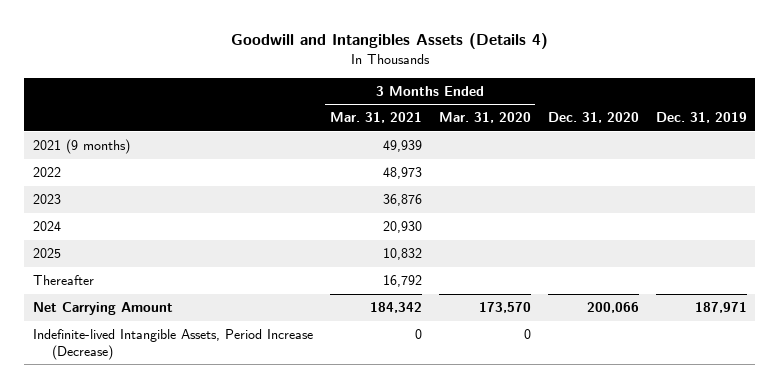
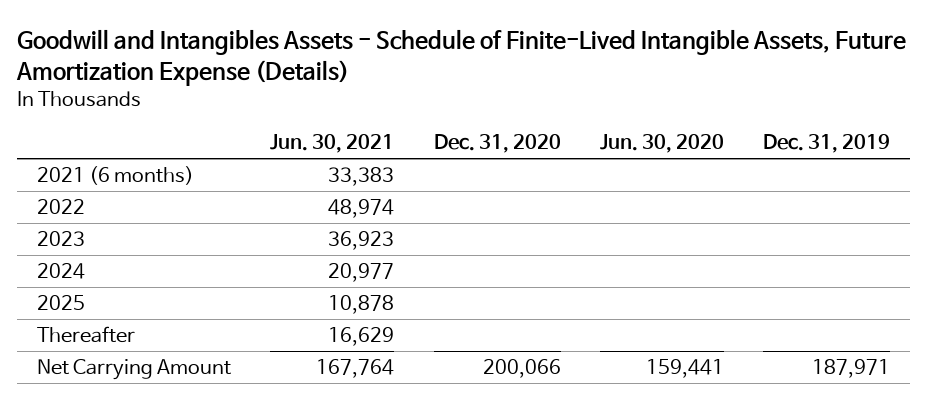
- Goodwill and Intangibles Assets (Details 4)
+ Goodwill and Intangibles Assets - Schedule of Finite-Lived Intangible Assets, Future Amortization Expense (Details)
- | 3 Months Ended Mar. 31, 2021 | 3 Months Ended Mar. 31, 2020 | Dec. 31, 2020 | Dec. 31, 2019
+ | Jun. 30, 2021 | Dec. 31, 2020 | Jun. 30, 2020 | Dec. 31, 2019
- 2021 (9 months) | 49,939 | | |
+ 2021 (6 months) | 33,383 | | |
- Indefinite-lived Intangible Assets, Period Increase (Decrease) | 0 | 0 | |

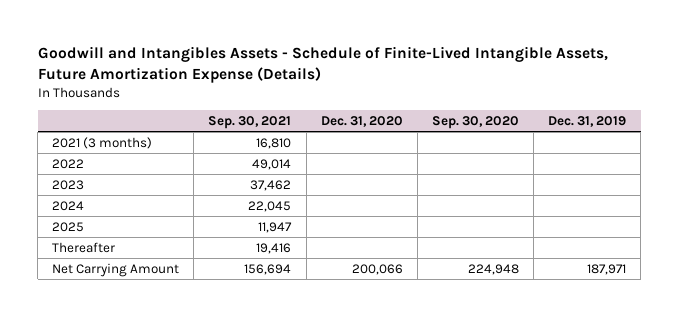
- | Jun. 30, 2021 | Dec. 31, 2020 | Jun. 30, 2020 | Dec. 31, 2019
+ | Sep. 30, 2021 | Dec. 31, 2020 | Sep. 30, 2020 | Dec. 31, 2019
- 2021 (6 months) | 33,383 | | |
+ 2021 (3 months) | 16,810 | | |

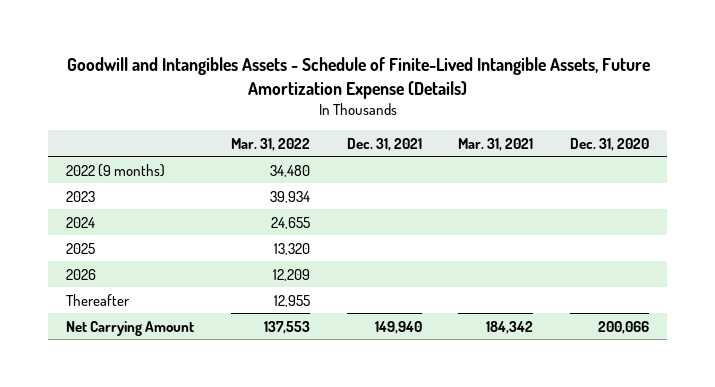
- | Sep. 30, 2021 | Dec. 31, 2020 | Sep. 30, 2020 | Dec. 31, 2019
+ | Mar. 31, 2022 | Dec. 31, 2021 | Mar. 31, 2021 | Dec. 31, 2020
- 2021 (3 months) | 16,810 | | |
- 2022 | 49,014 | | |
+ 2022 (9 months) | 34,480 | | |
+ 2026 | 12,209 | | |

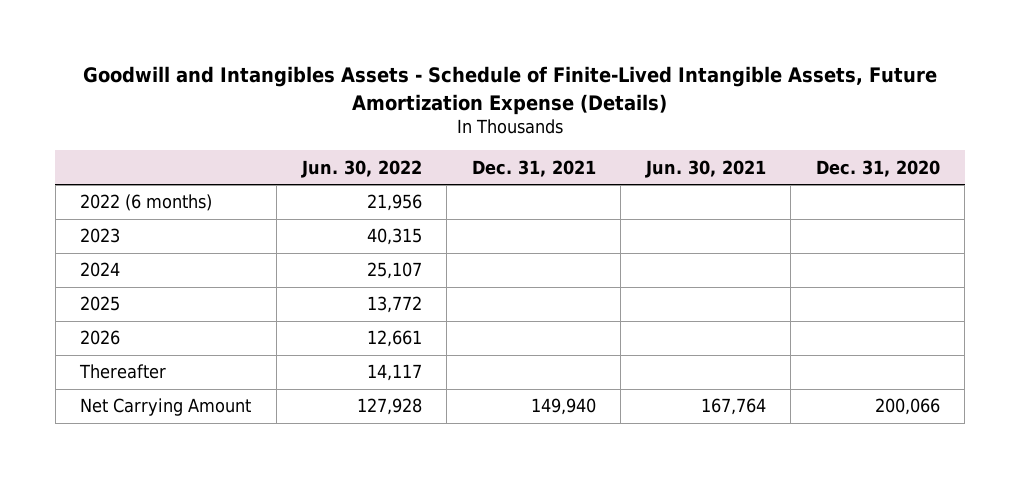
- | Mar. 31, 2022 | Dec. 31, 2021 | Mar. 31, 2021 | Dec. 31, 2020
+ | Jun. 30, 2022 | Dec. 31, 2021 | Jun. 30, 2021 | Dec. 31, 2020
- 2022 (9 months) | 34,480 | | |
+ 2022 (6 months) | 21,956 | | |

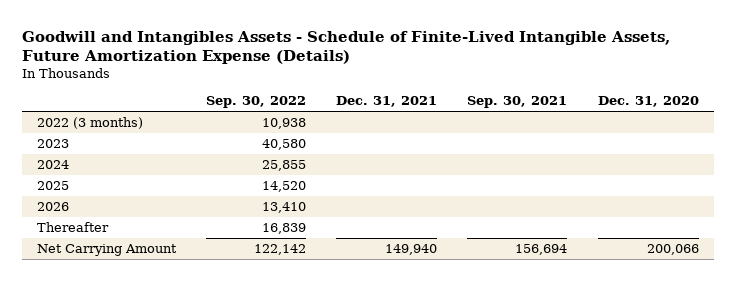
- | Jun. 30, 2022 | Dec. 31, 2021 | Jun. 30, 2021 | Dec. 31, 2020
+ | Sep. 30, 2022 | Dec. 31, 2021 | Sep. 30, 2021 | Dec. 31, 2020
- 2022 (6 months) | 21,956 | | |
+ 2022 (3 months) | 10,938 | | |

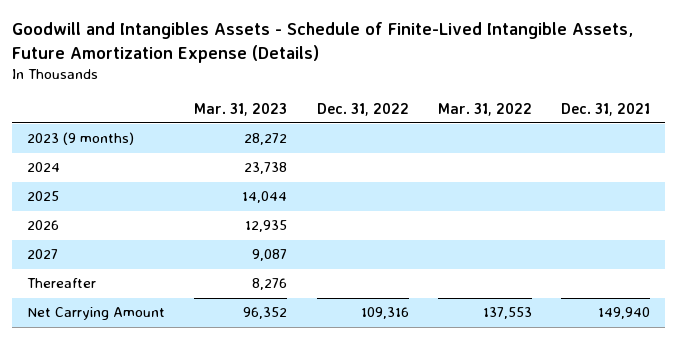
- | Sep. 30, 2022 | Dec. 31, 2021 | Sep. 30, 2021 | Dec. 31, 2020
+ | Mar. 31, 2023 | Dec. 31, 2022 | Mar. 31, 2022 | Dec. 31, 2021
- 2022 (3 months) | 10,938 | | |
- 2023 | 40,580 | | |
+ 2023 (9 months) | 28,272 | | |
+ 2027 | 9,087 | | |

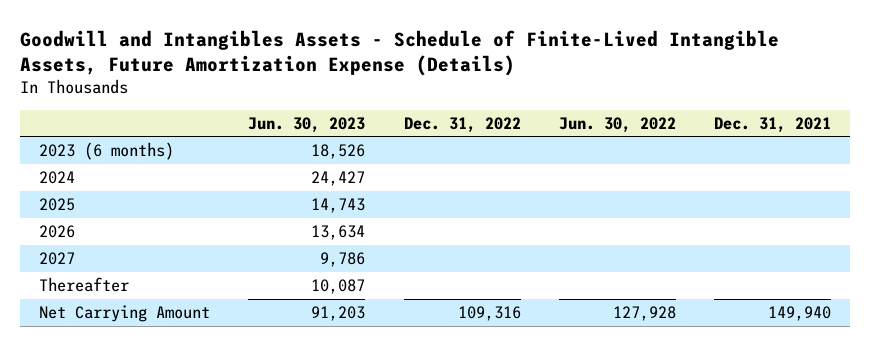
- | Mar. 31, 2023 | Dec. 31, 2022 | Mar. 31, 2022 | Dec. 31, 2021
+ | Jun. 30, 2023 | Dec. 31, 2022 | Jun. 30, 2022 | Dec. 31, 2021
- 2023 (9 months) | 28,272 | | |
+ 2023 (6 months) | 18,526 | | |

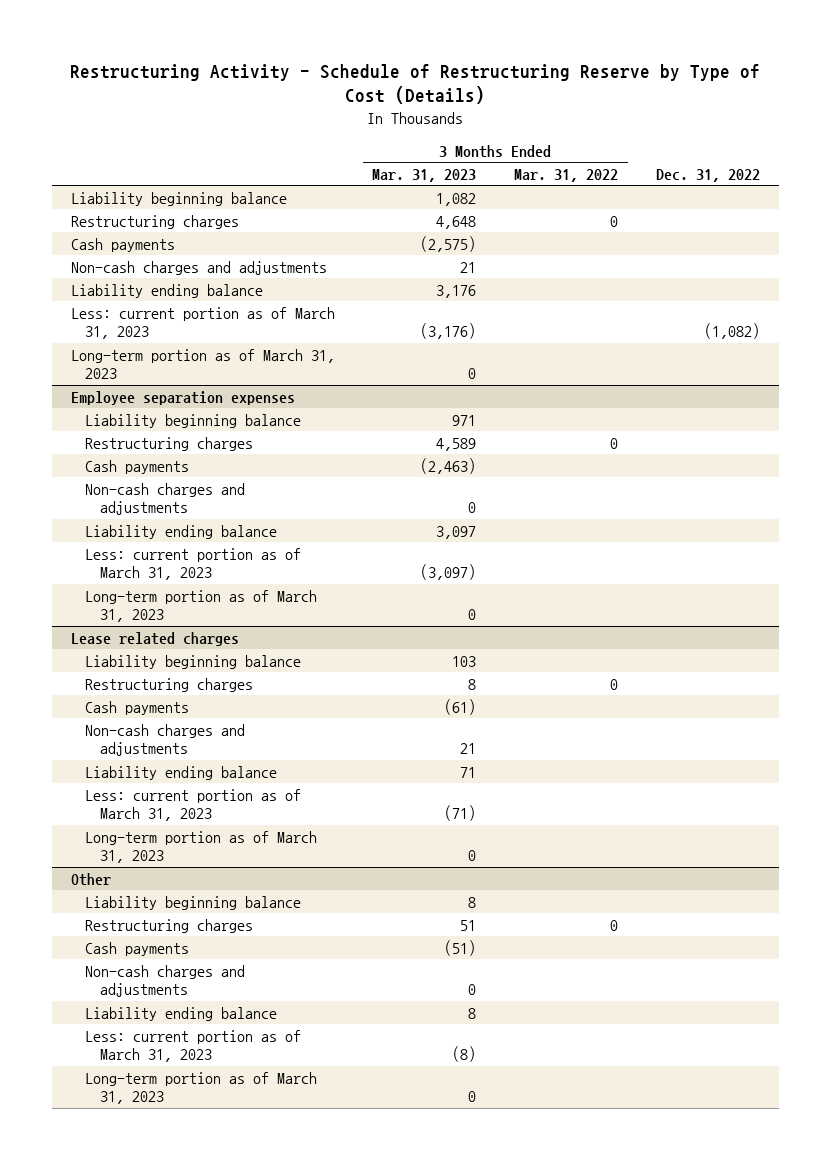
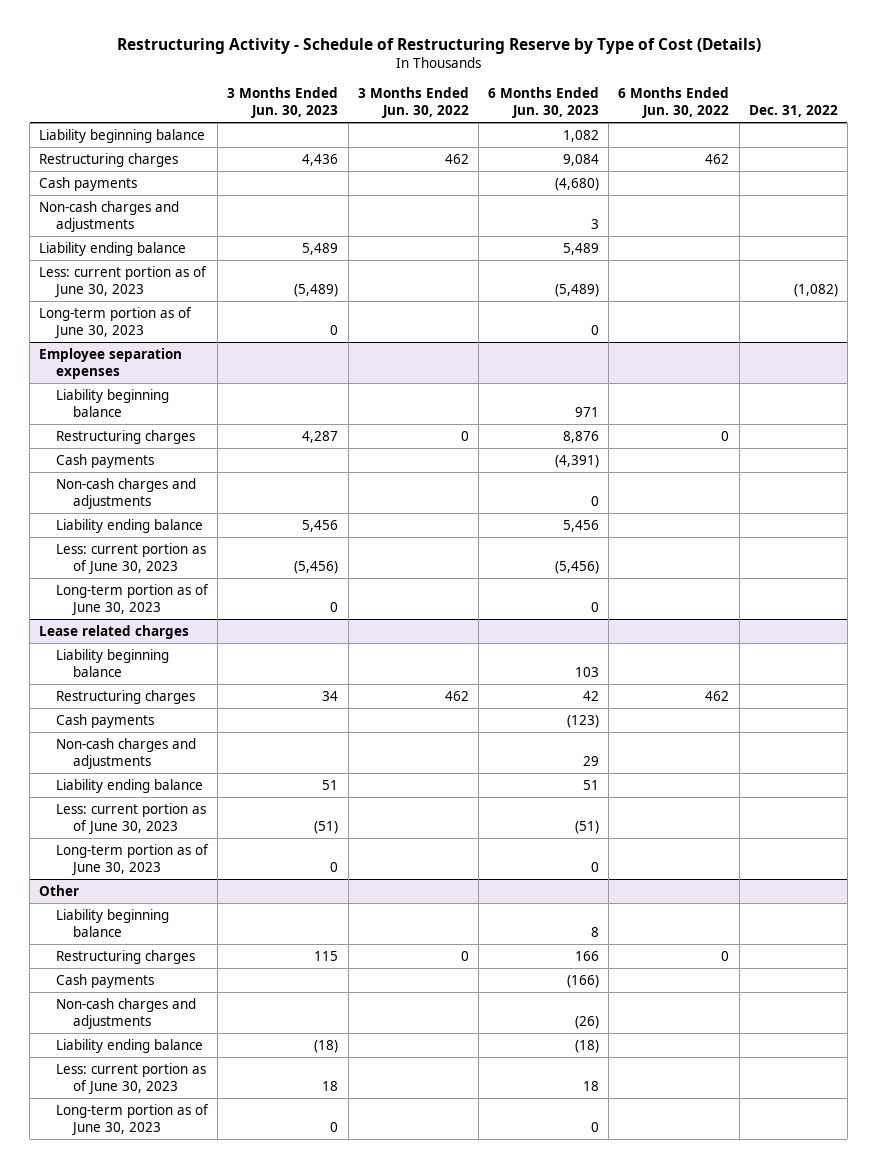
- | 3 Months Ended Mar. 31, 2023 | 3 Months Ended Mar. 31, 2022 | Dec. 31, 2022
+ | 3 Months Ended Jun. 30, 2023 | 3 Months Ended Jun. 30, 2022 | 6 Months Ended Jun. 30, 2023 | 6 Months Ended Jun. 30, 2022 | Dec. 31, 2022
- Less: current portion as of March 31, 2023 | (3,176) | | (1,082)
- Long-term portion as of March 31, 2023 | 0 | |
+ Less: current portion as of June 30, 2023 | (5,489) | | (5,489) | | (1,082)
+ Long-term portion as of June 30, 2023 | 0 | | 0 | |
@ Employee separation expenses
- Less: current portion as of March 31, 2023 | (3,097) | |
- Long-term portion as of March 31, 2023 | 0 | |
+ Less: current portion as of June 30, 2023 | (5,456) | | (5,456) | |
+ Long-term portion as of June 30, 2023 | 0 | | 0 | |
@ Lease related charges
- Less: current portion as of March 31, 2023 | (71) | |
- Long-term portion as of March 31, 2023 | 0 | |
+ Less: current portion as of June 30, 2023 | (51) | | (51) | |
+ Long-term portion as of June 30, 2023 | 0 | | 0 | |
@ Other
- Less: current portion as of March 31, 2023 | (8) | |
- Long-term portion as of March 31, 2023 | 0 | |
+ Less: current portion as of June 30, 2023 | 18 | | 18 | |
+ Long-term portion as of June 30, 2023 | 0 | | 0 | |

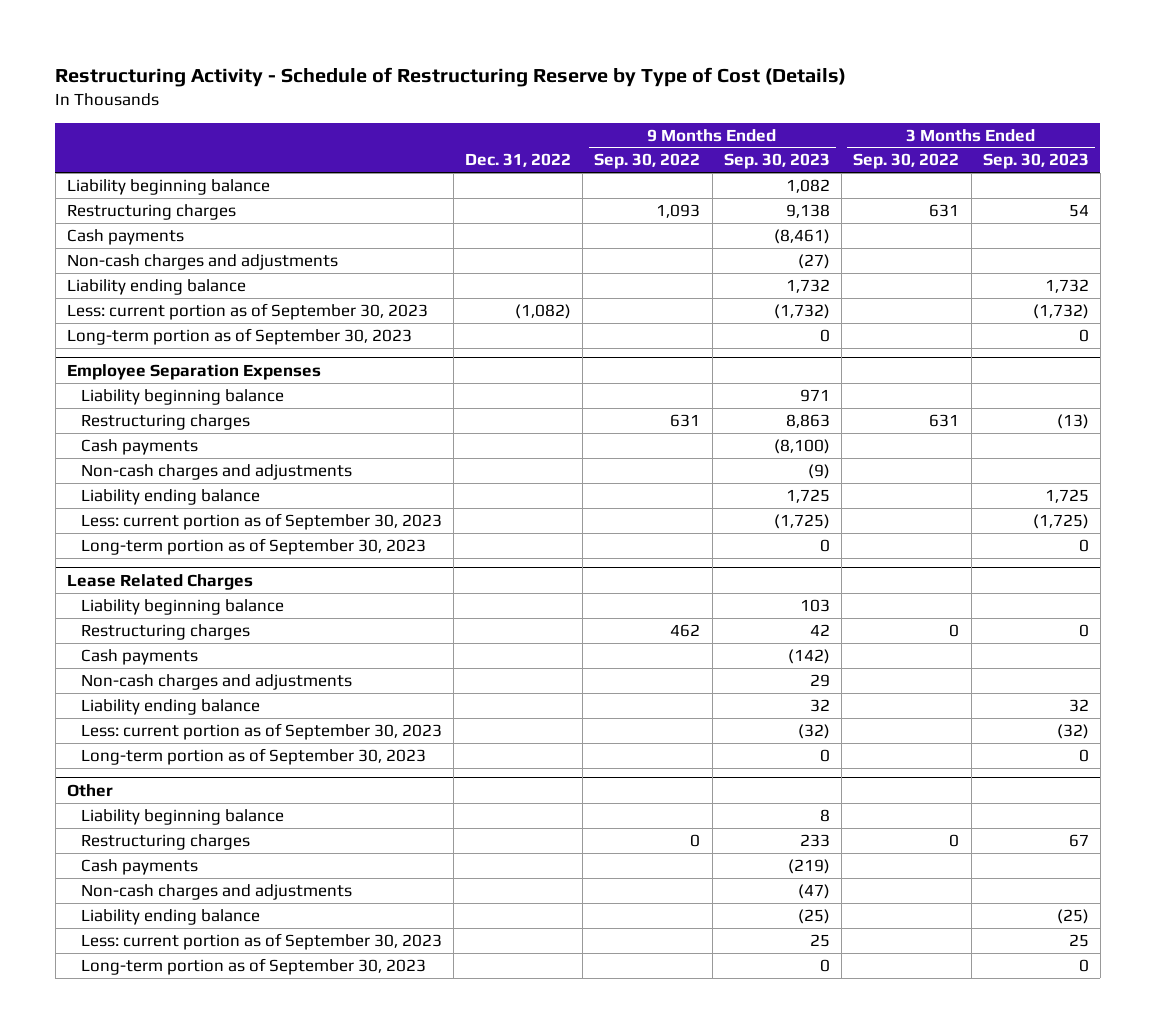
- | 3 Months Ended Jun. 30, 2023 | 3 Months Ended Jun. 30, 2022 | 6 Months Ended Jun. 30, 2023 | 6 Months Ended Jun. 30, 2022 | Dec. 31, 2022
+ | Dec. 31, 2022 | 9 Months Ended Sep. 30, 2022 | 9 Months Ended Sep. 30, 2023 | 3 Months Ended Sep. 30, 2022 | 3 Months Ended Sep. 30, 2023
- Less: current portion as of June 30, 2023 | (5,489) | | (5,489) | | (1,082)
- Long-term portion as of June 30, 2023 | 0 | | 0 | |
- Employee separation expenses
+ Less: current portion as of September 30, 2023 | (1,082) | | (1,732) | | (1,732)
+ Long-term portion as of September 30, 2023 | | | 0 | | 0
+ Employee Separation Expenses
- Less: current portion as of June 30, 2023 | (5,456) | | (5,456) | |
- Long-term portion as of June 30, 2023 | 0 | | 0 | |
- Lease related charges
+ Less: current portion as of September 30, 2023 | | | (1,725) | | (1,725)
+ Long-term portion as of September 30, 2023 | | | 0 | | 0
+ Lease Related Charges
- Less: current portion as of June 30, 2023 | (51) | | (51) | |
- Long-term portion as of June 30, 2023 | 0 | | 0 | |
+ Less: current portion as of September 30, 2023 | | | (32) | | (32)
+ Long-term portion as of September 30, 2023 | | | 0 | | 0
@ Other
- Less: current portion as of June 30, 2023 | 18 | | 18 | |
- Long-term portion as of June 30, 2023 | 0 | | 0 | |
+ Less: current portion as of September 30, 2023 | | | 25 | | 25
+ Long-term portion as of September 30, 2023 | | | 0 | | 0

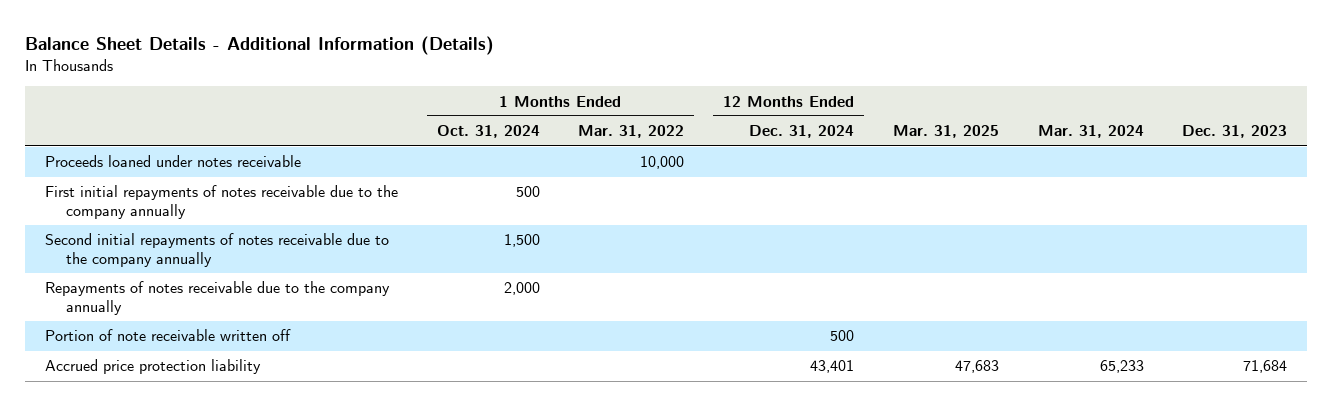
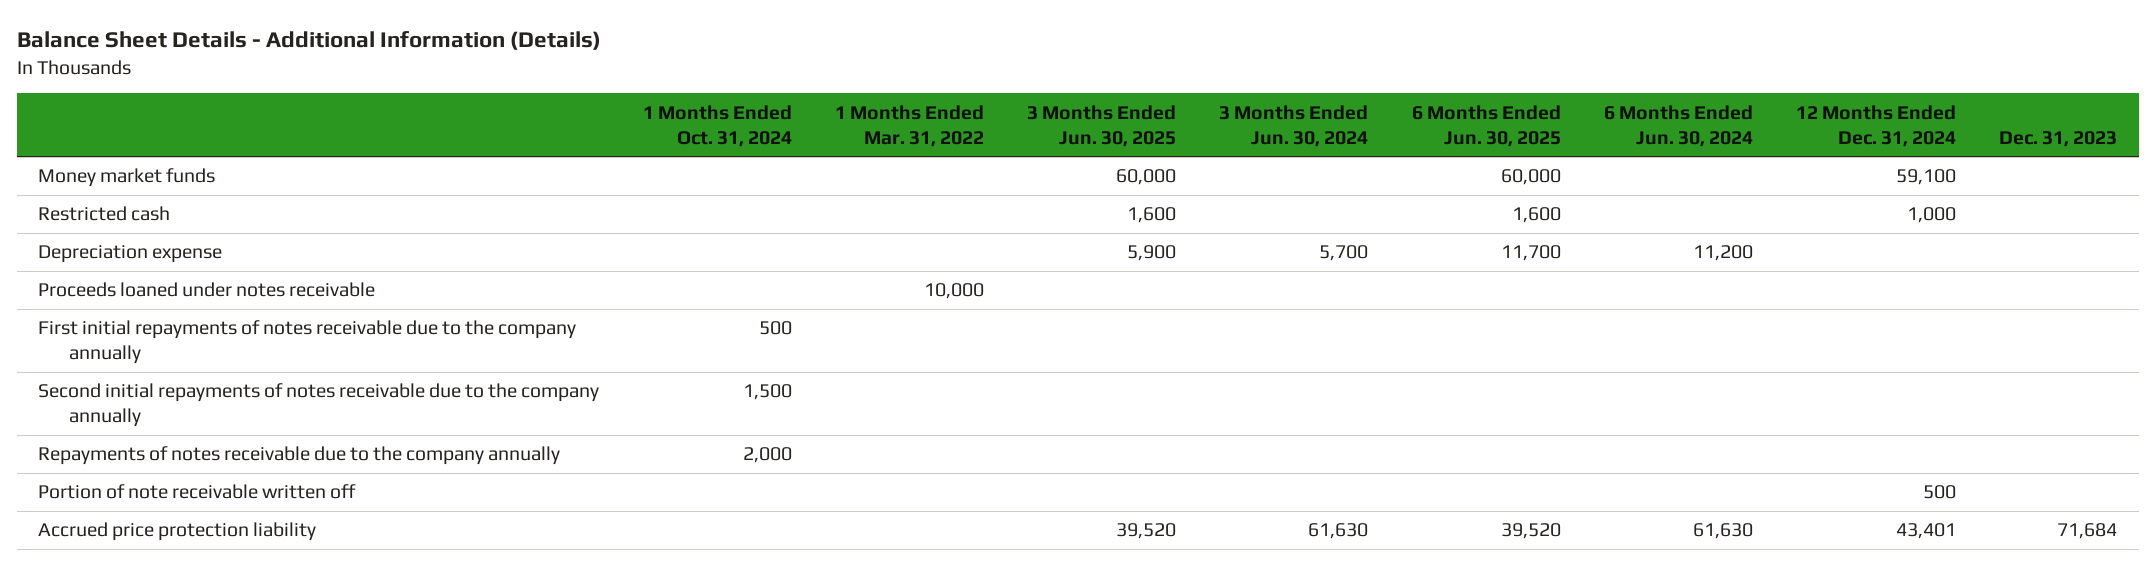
- | 1 Months Ended Oct. 31, 2024 | 1 Months Ended Mar. 31, 2022 | 12 Months Ended Dec. 31, 2024 | Mar. 31, 2025 | Mar. 31, 2024 | Dec. 31, 2023
+ | 1 Months Ended Oct. 31, 2024 | 1 Months Ended Mar. 31, 2022 | 3 Months Ended Jun. 30, 2025 | 3 Months Ended Jun. 30, 2024 | 6 Months Ended Jun. 30, 2025 | 6 Months Ended Jun. 30, 2024 | 12 Months Ended Dec. 31, 2024 | Dec. 31, 2023
+ Money market funds | | | 60,000 | | 60,000 | | 59,100 |
+ Restricted cash | | | 1,600 | | 1,600 | | 1,000 |
+ Depreciation expense | | | 5,900 | 5,700 | 11,700 | 11,200 | |

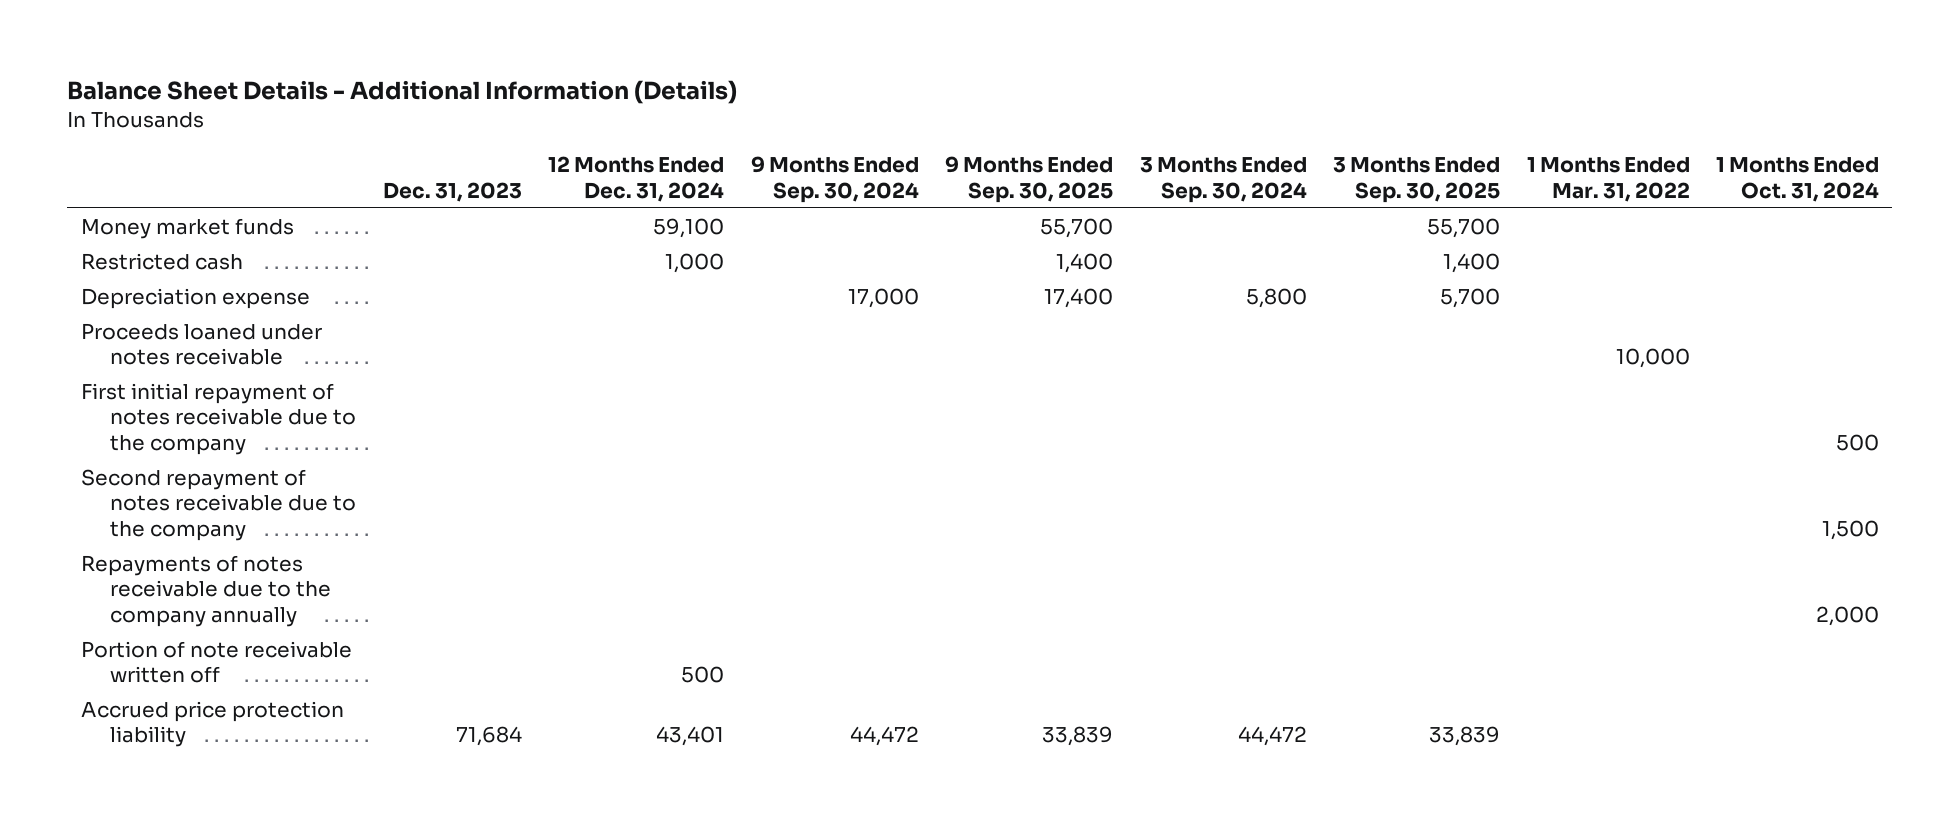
- | 1 Months Ended Oct. 31, 2024 | 1 Months Ended Mar. 31, 2022 | 3 Months Ended Jun. 30, 2025 | 3 Months Ended Jun. 30, 2024 | 6 Months Ended Jun. 30, 2025 | 6 Months Ended Jun. 30, 2024 | 12 Months Ended Dec. 31, 2024 | Dec. 31, 2023
+ | Dec. 31, 2023 | 12 Months Ended Dec. 31, 2024 | 9 Months Ended Sep. 30, 2024 | 9 Months Ended Sep. 30, 2025 | 3 Months Ended Sep. 30, 2024 | 3 Months Ended Sep. 30, 2025 | 1 Months Ended Mar. 31, 2022 | 1 Months Ended Oct. 31, 2024
- First initial repayments of notes receivable due to the company annually | 500 | | | | | | |
- Second initial repayments of notes receivable due to the company annually | 1,500 | | | | | | |
+ First initial repayment of notes receivable due to the company | | | | | | | | 500
+ Second repayment of notes receivable due to the company | | | | | | | | 1,500

